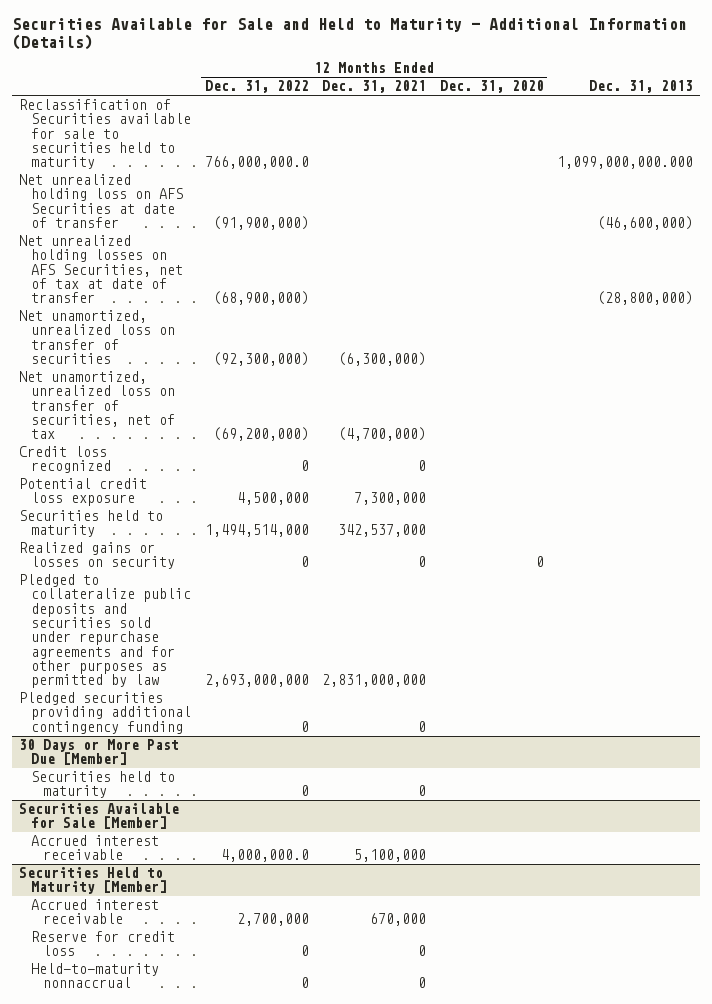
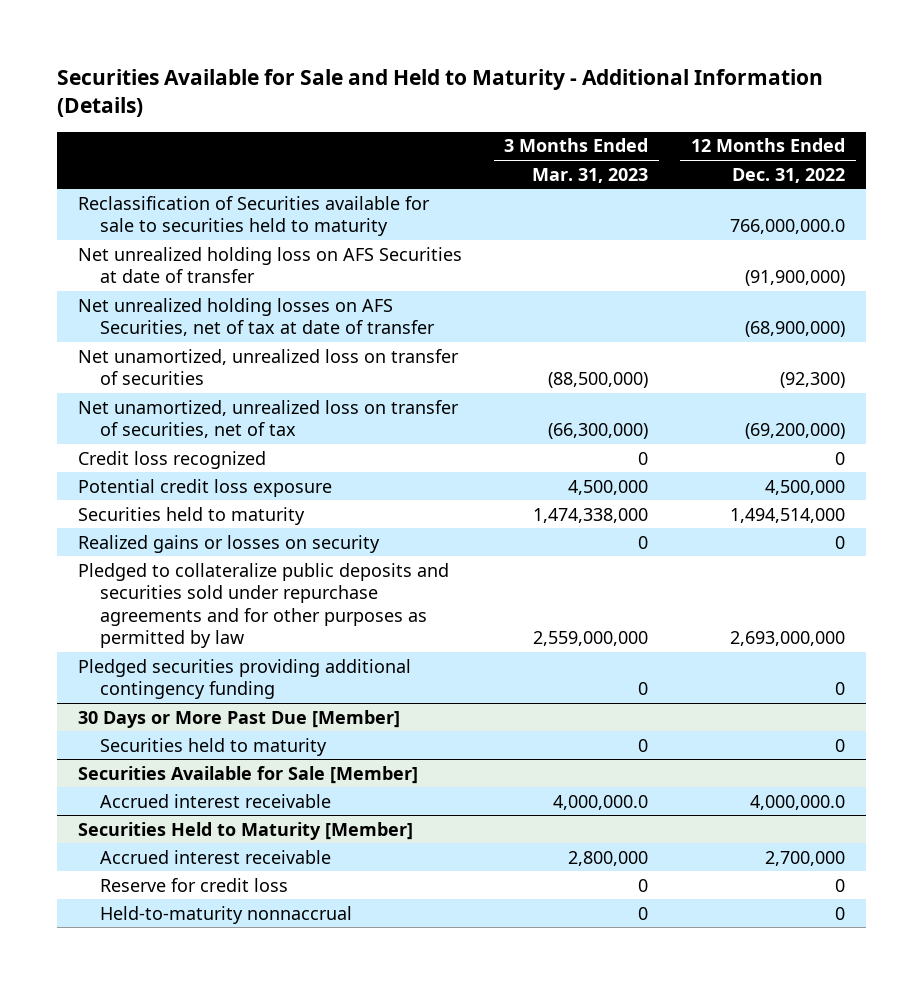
- | 12 Months Ended Dec. 31, 2022 | 12 Months Ended Dec. 31, 2021 | 12 Months Ended Dec. 31, 2020 | Dec. 31, 2013
+ | 3 Months Ended Mar. 31, 2023 | 12 Months Ended Dec. 31, 2022
- Net unamortized, unrealized loss on transfer of securities | (92,300,000) | (6,300,000) | |
+ Net unamortized, unrealized loss on transfer of securities | (88,500,000) | (92,300)

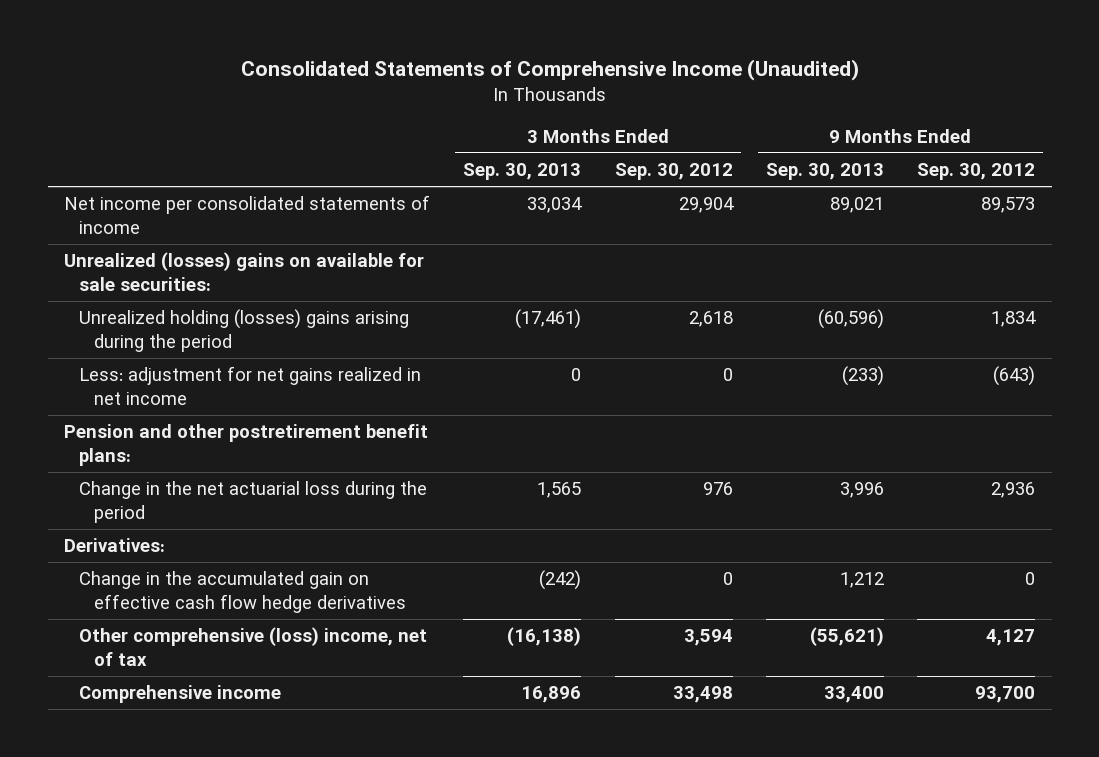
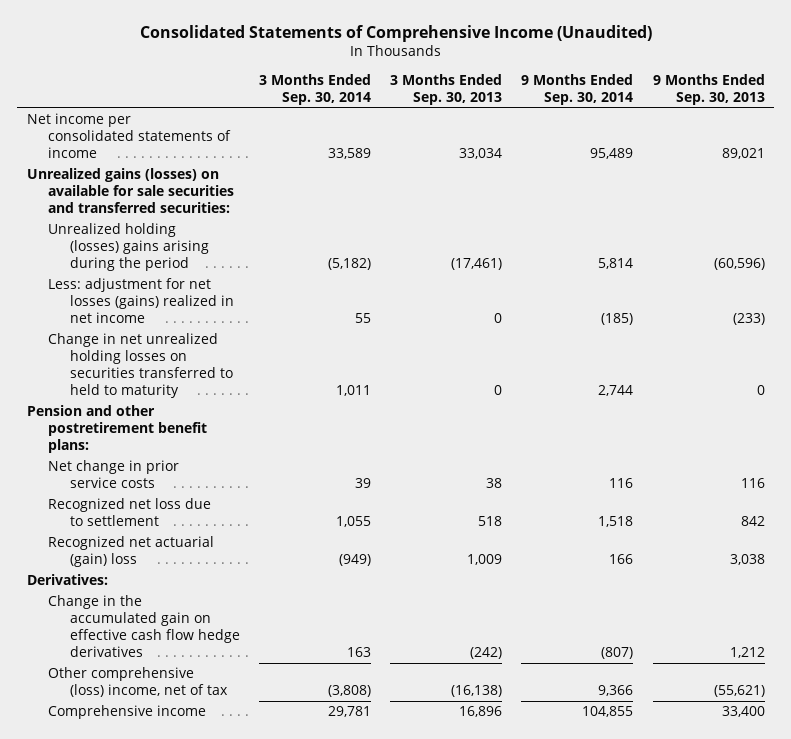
- | 3 Months Ended Sep. 30, 2013 | 3 Months Ended Sep. 30, 2012 | 9 Months Ended Sep. 30, 2013 | 9 Months Ended Sep. 30, 2012
+ | 3 Months Ended Sep. 30, 2014 | 3 Months Ended Sep. 30, 2013 | 9 Months Ended Sep. 30, 2014 | 9 Months Ended Sep. 30, 2013
- Unrealized (losses) gains on available for sale securities:
+ Unrealized gains (losses) on available for sale securities and transferred securities:
- Less: adjustment for net gains realized in net income | 0 | 0 | (233) | (643)
+ Less: adjustment for net losses (gains) realized in net income | 55 | 0 | (185) | (233)
+ Change in net unrealized holding losses on securities transferred to held to maturity | 1,011 | 0 | 2,744 | 0
- Change in the net actuarial loss during the period | 1,565 | 976 | 3,996 | 2,936
+ Net change in prior service costs | 39 | 38 | 116 | 116
+ Recognized net loss due to settlement | 1,055 | 518 | 1,518 | 842
+ Recognized net actuarial (gain) loss | (949) | 1,009 | 166 | 3,038

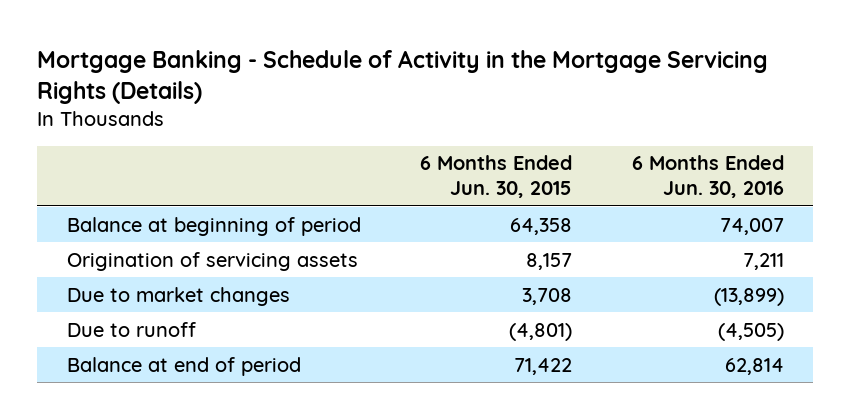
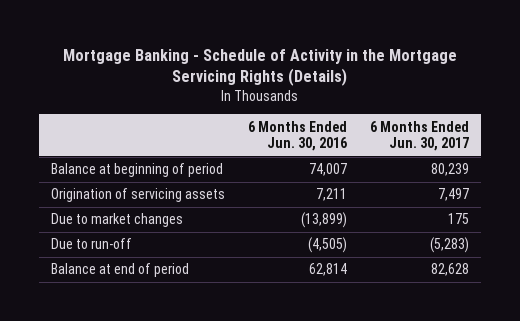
- | 6 Months Ended Jun. 30, 2015 | 6 Months Ended Jun. 30, 2016
+ | 6 Months Ended Jun. 30, 2016 | 6 Months Ended Jun. 30, 2017
- Due to runoff | (4,801) | (4,505)
+ Due to run-off | (4,505) | (5,283)

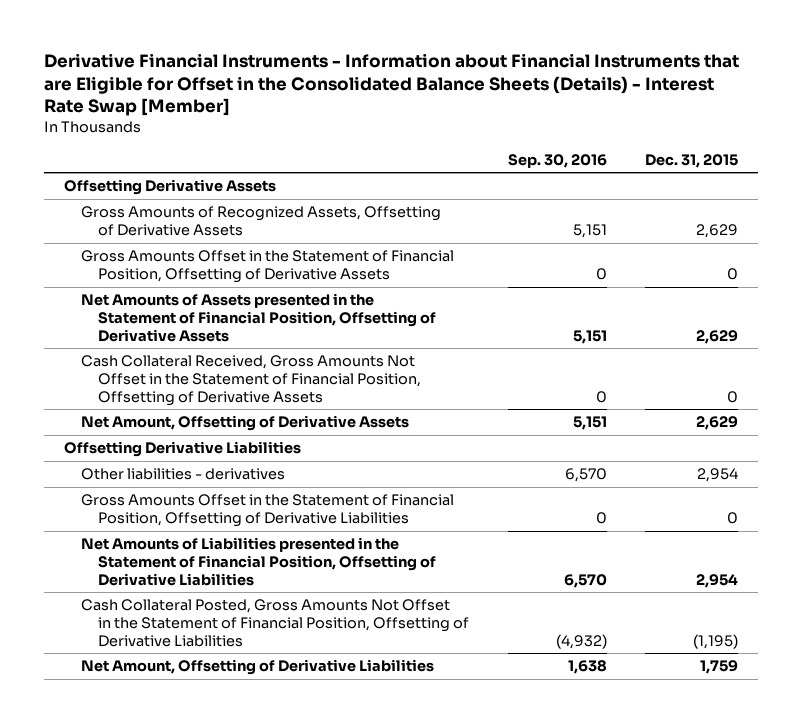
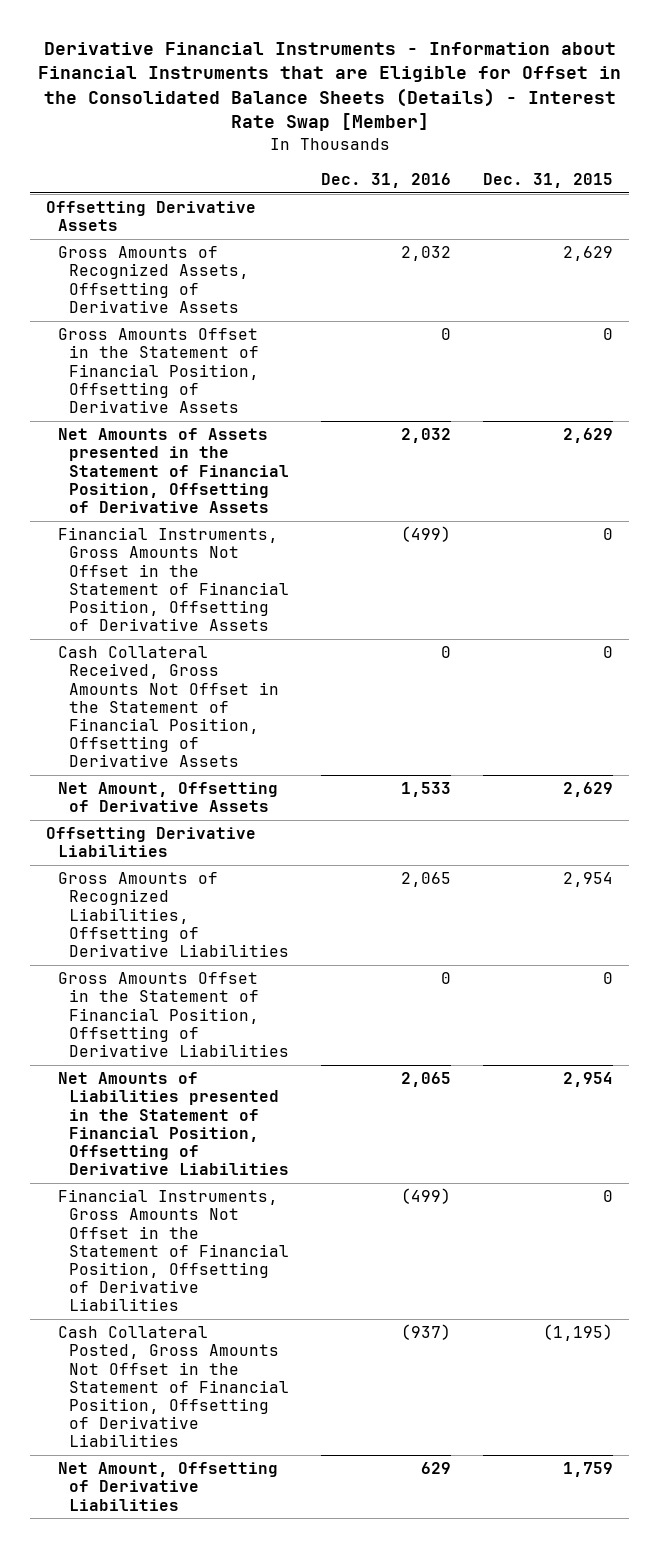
- | Sep. 30, 2016 | Dec. 31, 2015
+ | Dec. 31, 2016 | Dec. 31, 2015
+ Financial Instruments, Gross Amounts Not Offset in the Statement of Financial Position, Offsetting of Derivative Assets | (499) | 0
- Other liabilities - derivatives | 6,570 | 2,954
+ Gross Amounts of Recognized Liabilities, Offsetting of Derivative Liabilities | 2,065 | 2,954
+ Financial Instruments, Gross Amounts Not Offset in the Statement of Financial Position, Offsetting of Derivative Liabilities | (499) | 0

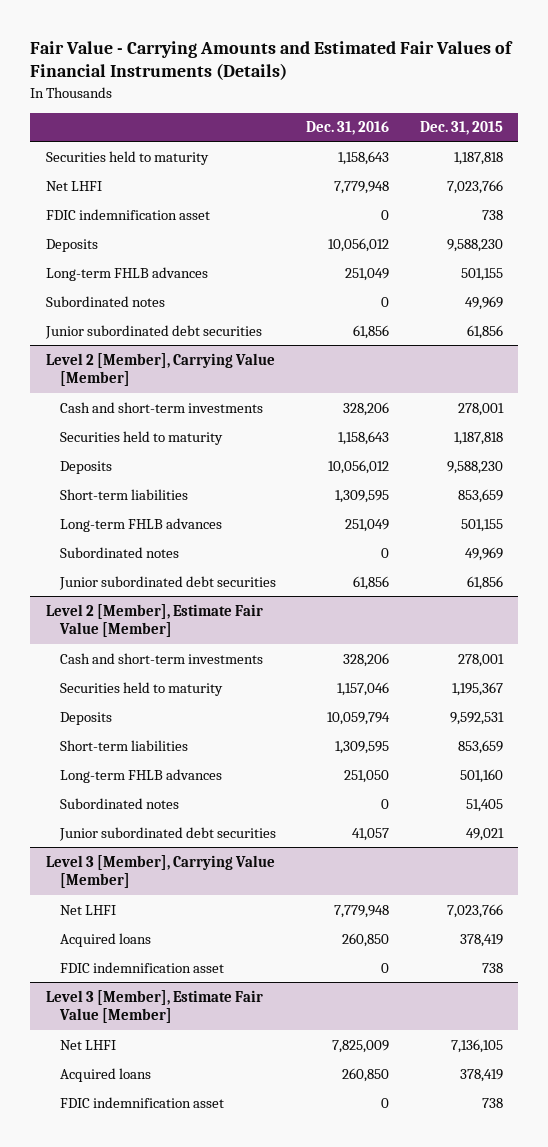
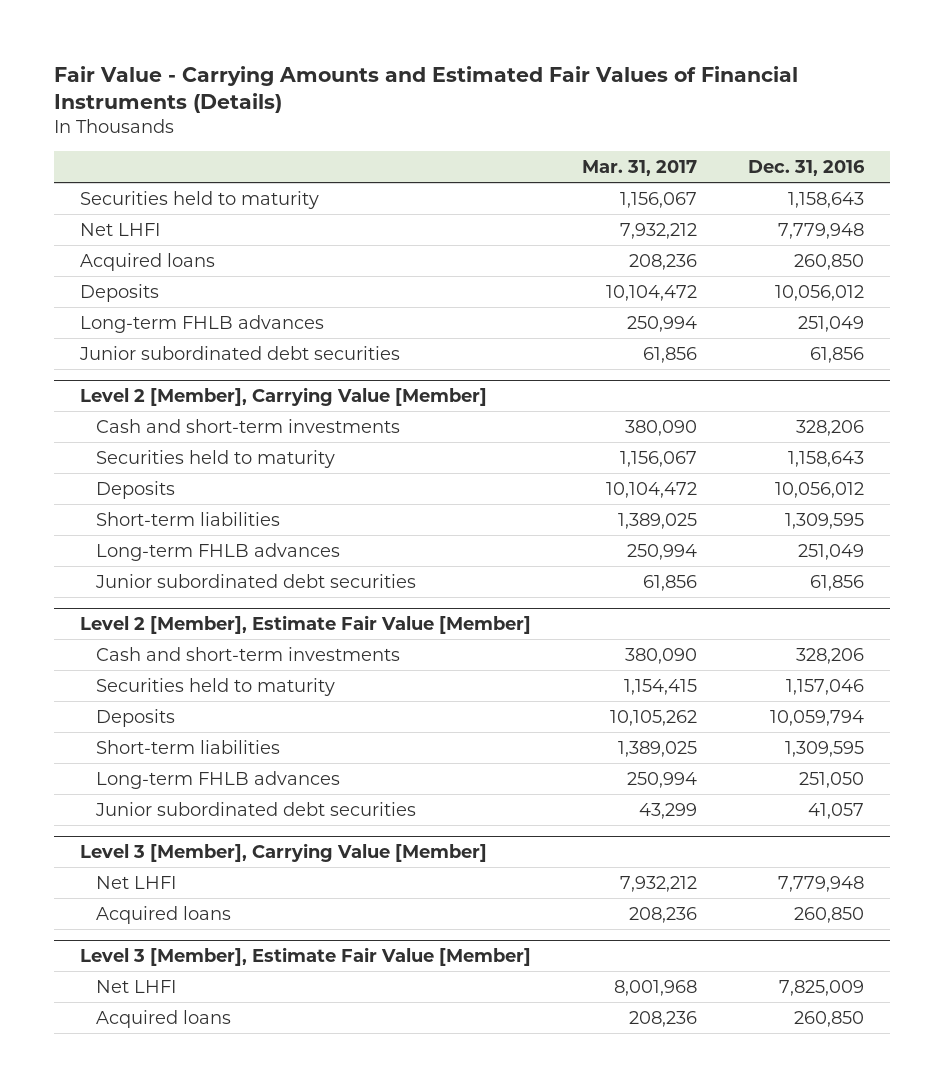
- | Dec. 31, 2016 | Dec. 31, 2015
+ | Mar. 31, 2017 | Dec. 31, 2016
- FDIC indemnification asset | 0 | 738
+ Acquired loans | 208,236 | 260,850
- Subordinated notes | 0 | 49,969
@ Level 2 [Member], Carrying Value [Member]
- Subordinated notes | 0 | 49,969
@ Level 2 [Member], Estimate Fair Value [Member]
- Subordinated notes | 0 | 51,405
@ Level 3 [Member], Carrying Value [Member]
- FDIC indemnification asset | 0 | 738
@ Level 3 [Member], Estimate Fair Value [Member]
- FDIC indemnification asset | 0 | 738

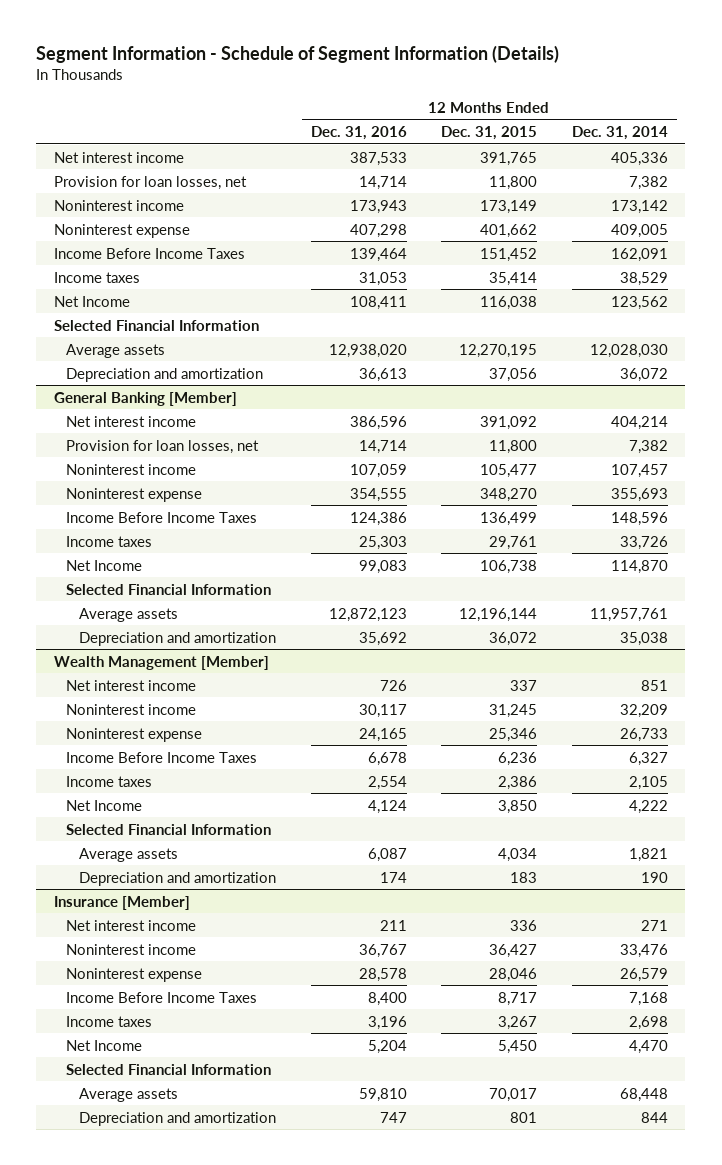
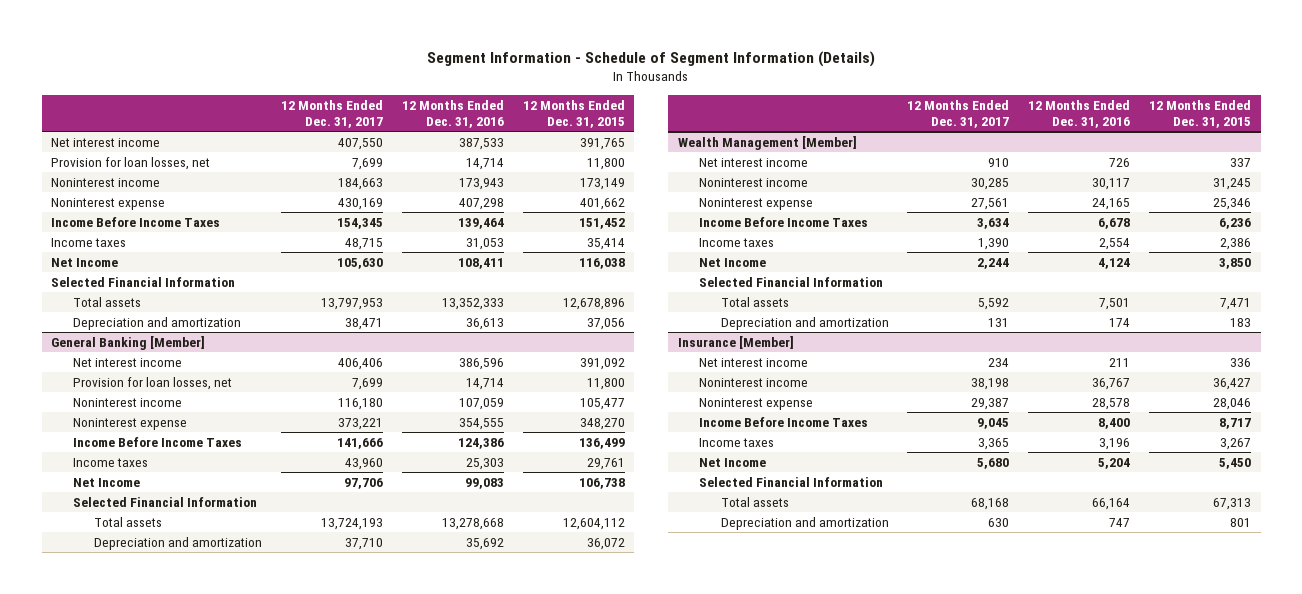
- | 12 Months Ended Dec. 31, 2016 | 12 Months Ended Dec. 31, 2015 | 12 Months Ended Dec. 31, 2014
+ | 12 Months Ended Dec. 31, 2017 | 12 Months Ended Dec. 31, 2016 | 12 Months Ended Dec. 31, 2015
- Average assets | 12,938,020 | 12,270,195 | 12,028,030
+ Total assets | 13,797,953 | 13,352,333 | 12,678,896
@ General Banking [Member]
- Average assets | 12,872,123 | 12,196,144 | 11,957,761
+ Total assets | 13,724,193 | 13,278,668 | 12,604,112
@ Wealth Management [Member]
- Average assets | 6,087 | 4,034 | 1,821
+ Total assets | 5,592 | 7,501 | 7,471
@ Insurance [Member]
- Average assets | 59,810 | 70,017 | 68,448
+ Total assets | 68,168 | 66,164 | 67,313

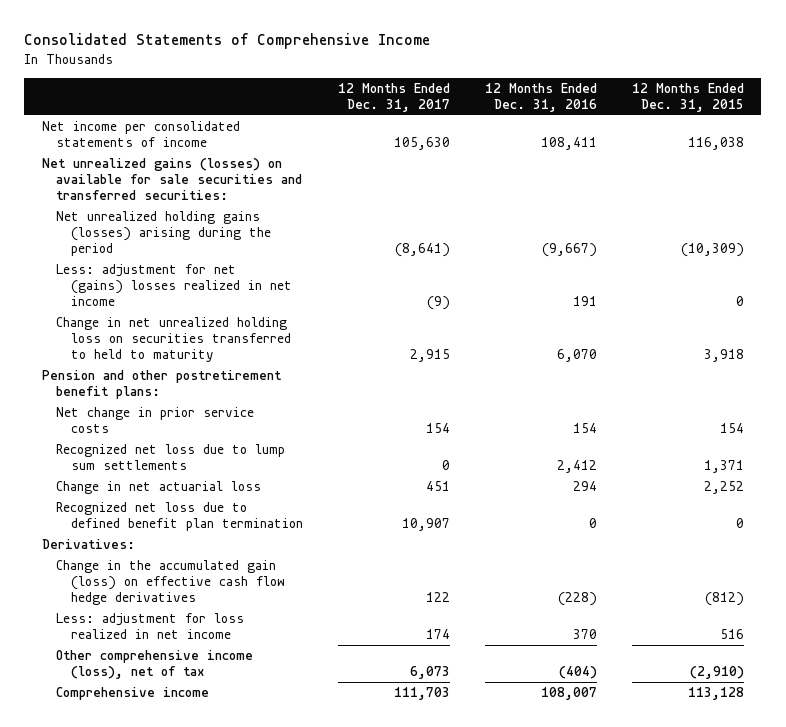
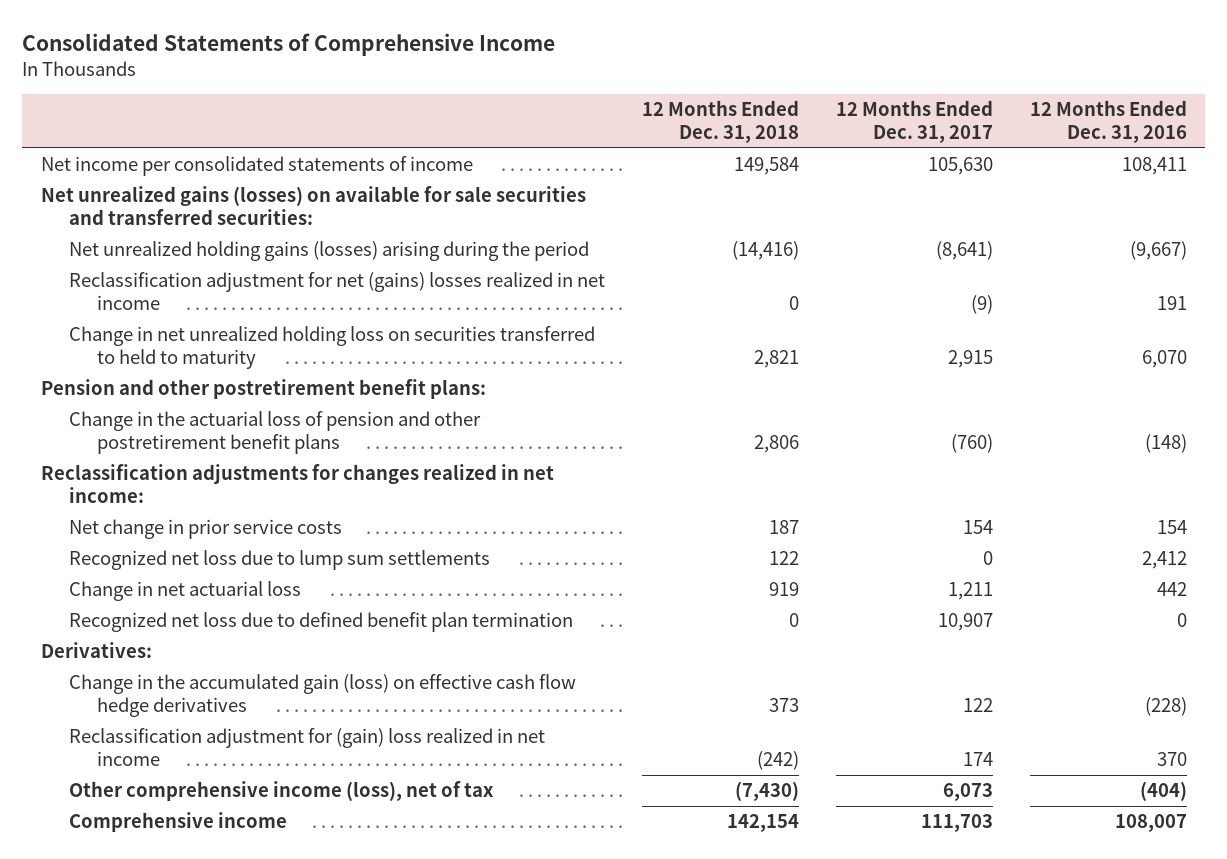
- | 12 Months Ended Dec. 31, 2017 | 12 Months Ended Dec. 31, 2016 | 12 Months Ended Dec. 31, 2015
+ | 12 Months Ended Dec. 31, 2018 | 12 Months Ended Dec. 31, 2017 | 12 Months Ended Dec. 31, 2016
- Less: adjustment for net (gains) losses realized in net income | (9) | 191 | 0
+ Reclassification adjustment for net (gains) losses realized in net income | 0 | (9) | 191
+ Change in the actuarial loss of pension and other postretirement benefit plans | 2,806 | (760) | (148)
+ Reclassification adjustments for changes realized in net income:
- Change in net actuarial loss | 451 | 294 | 2,252
+ Change in net actuarial loss | 919 | 1,211 | 442
- Less: adjustment for loss realized in net income | 174 | 370 | 516
+ Reclassification adjustment for (gain) loss realized in net income | (242) | 174 | 370

